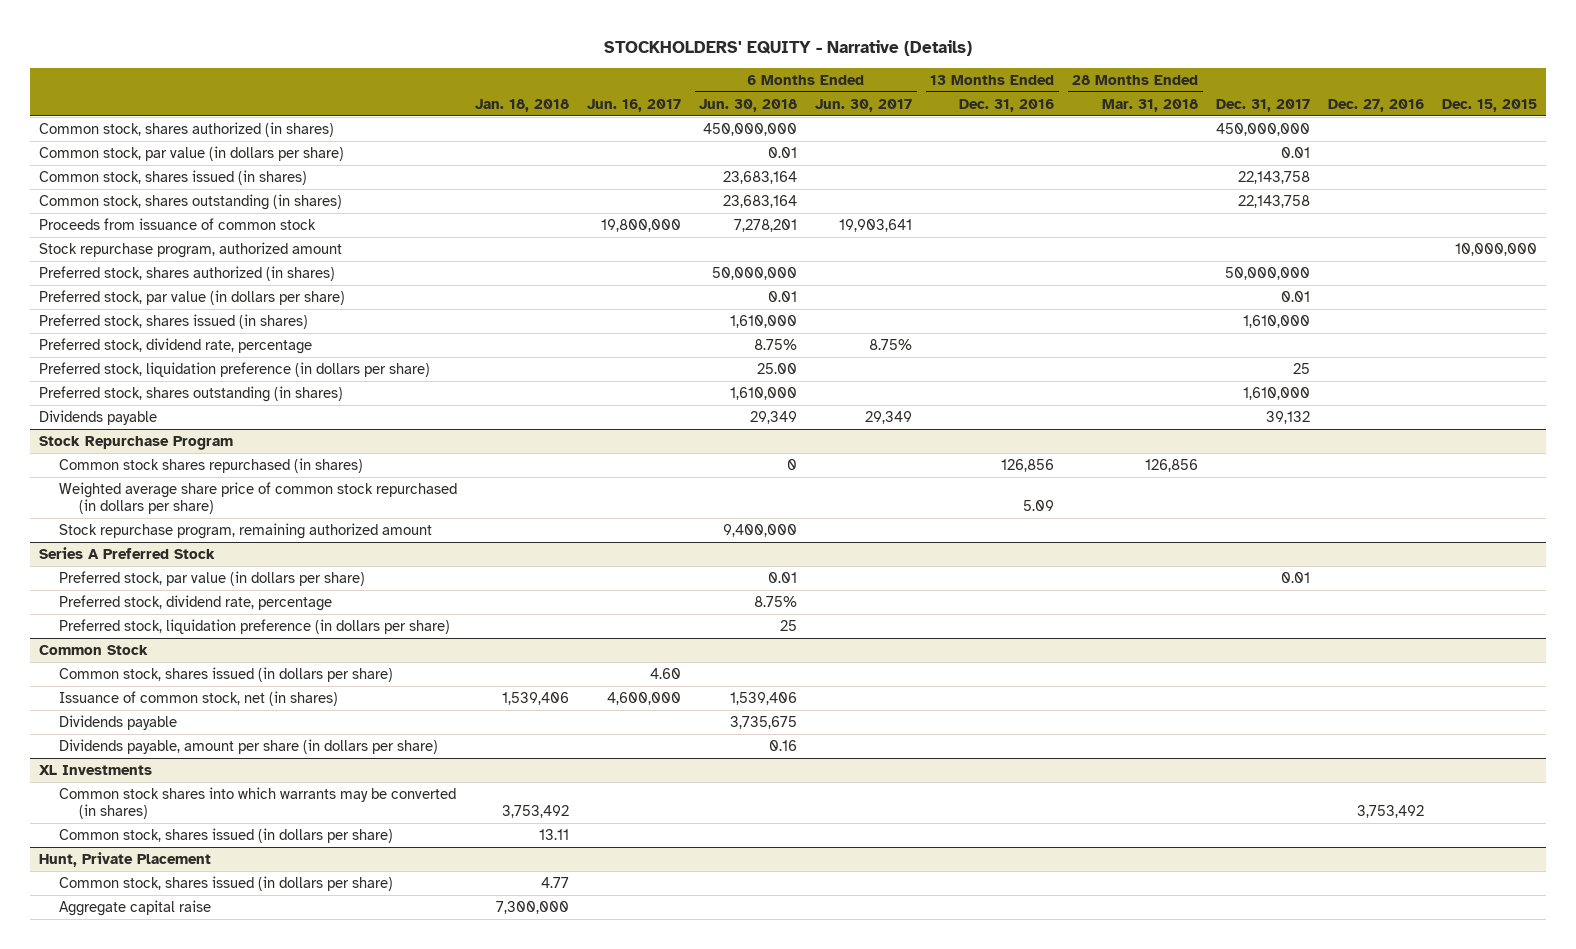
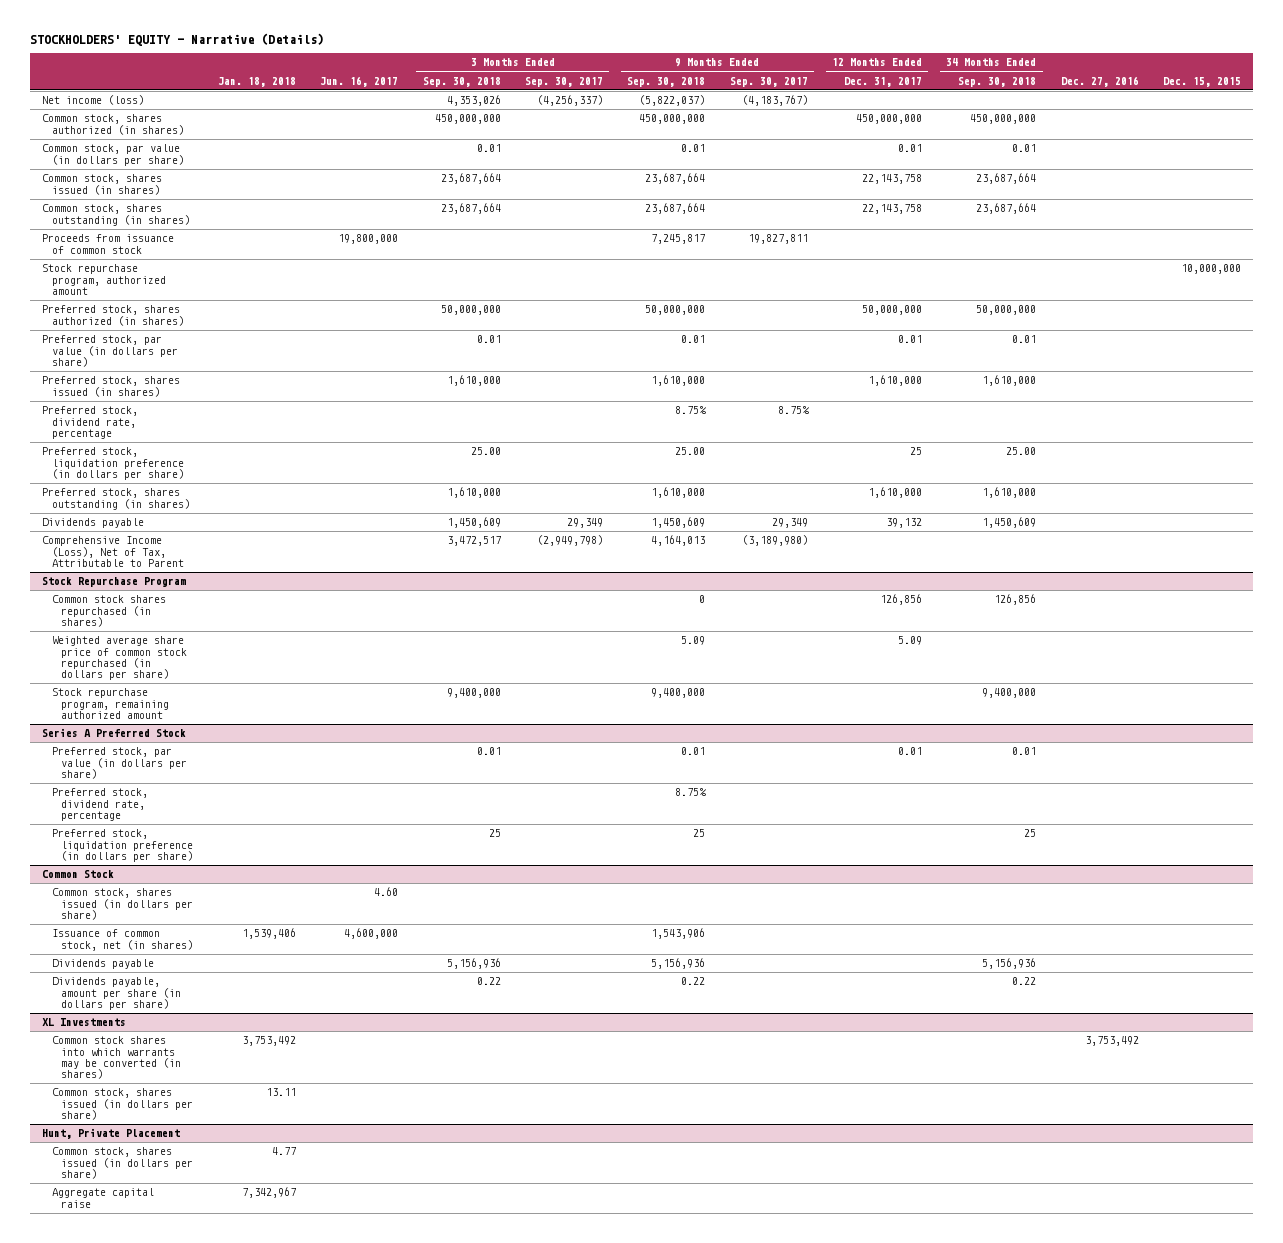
- | Jan. 18, 2018 | Jun. 16, 2017 | 6 Months Ended Jun. 30, 2018 | 6 Months Ended Jun. 30, 2017 | 13 Months Ended Dec. 31, 2016 | 28 Months Ended Mar. 31, 2018 | Dec. 31, 2017 | Dec. 27, 2016 | Dec. 15, 2015
+ | Jan. 18, 2018 | Jun. 16, 2017 | 3 Months Ended Sep. 30, 2018 | 3 Months Ended Sep. 30, 2017 | 9 Months Ended Sep. 30, 2018 | 9 Months Ended Sep. 30, 2017 | 12 Months Ended Dec. 31, 2017 | 34 Months Ended Sep. 30, 2018 | Dec. 27, 2016 | Dec. 15, 2015
+ Net income (loss) | | | 4,353,026 | (4,256,337) | (5,822,037) | (4,183,767) | | | |
+ Comprehensive Income (Loss), Net of Tax, Attributable to Parent | | | 3,472,517 | (2,949,798) | 4,164,013 | (3,189,980) | | | |
@ Hunt, Private Placement
- Aggregate capital raise | 7,300,000 | | | | | | | |
+ Aggregate capital raise | 7,342,967 | | | | | | | | |

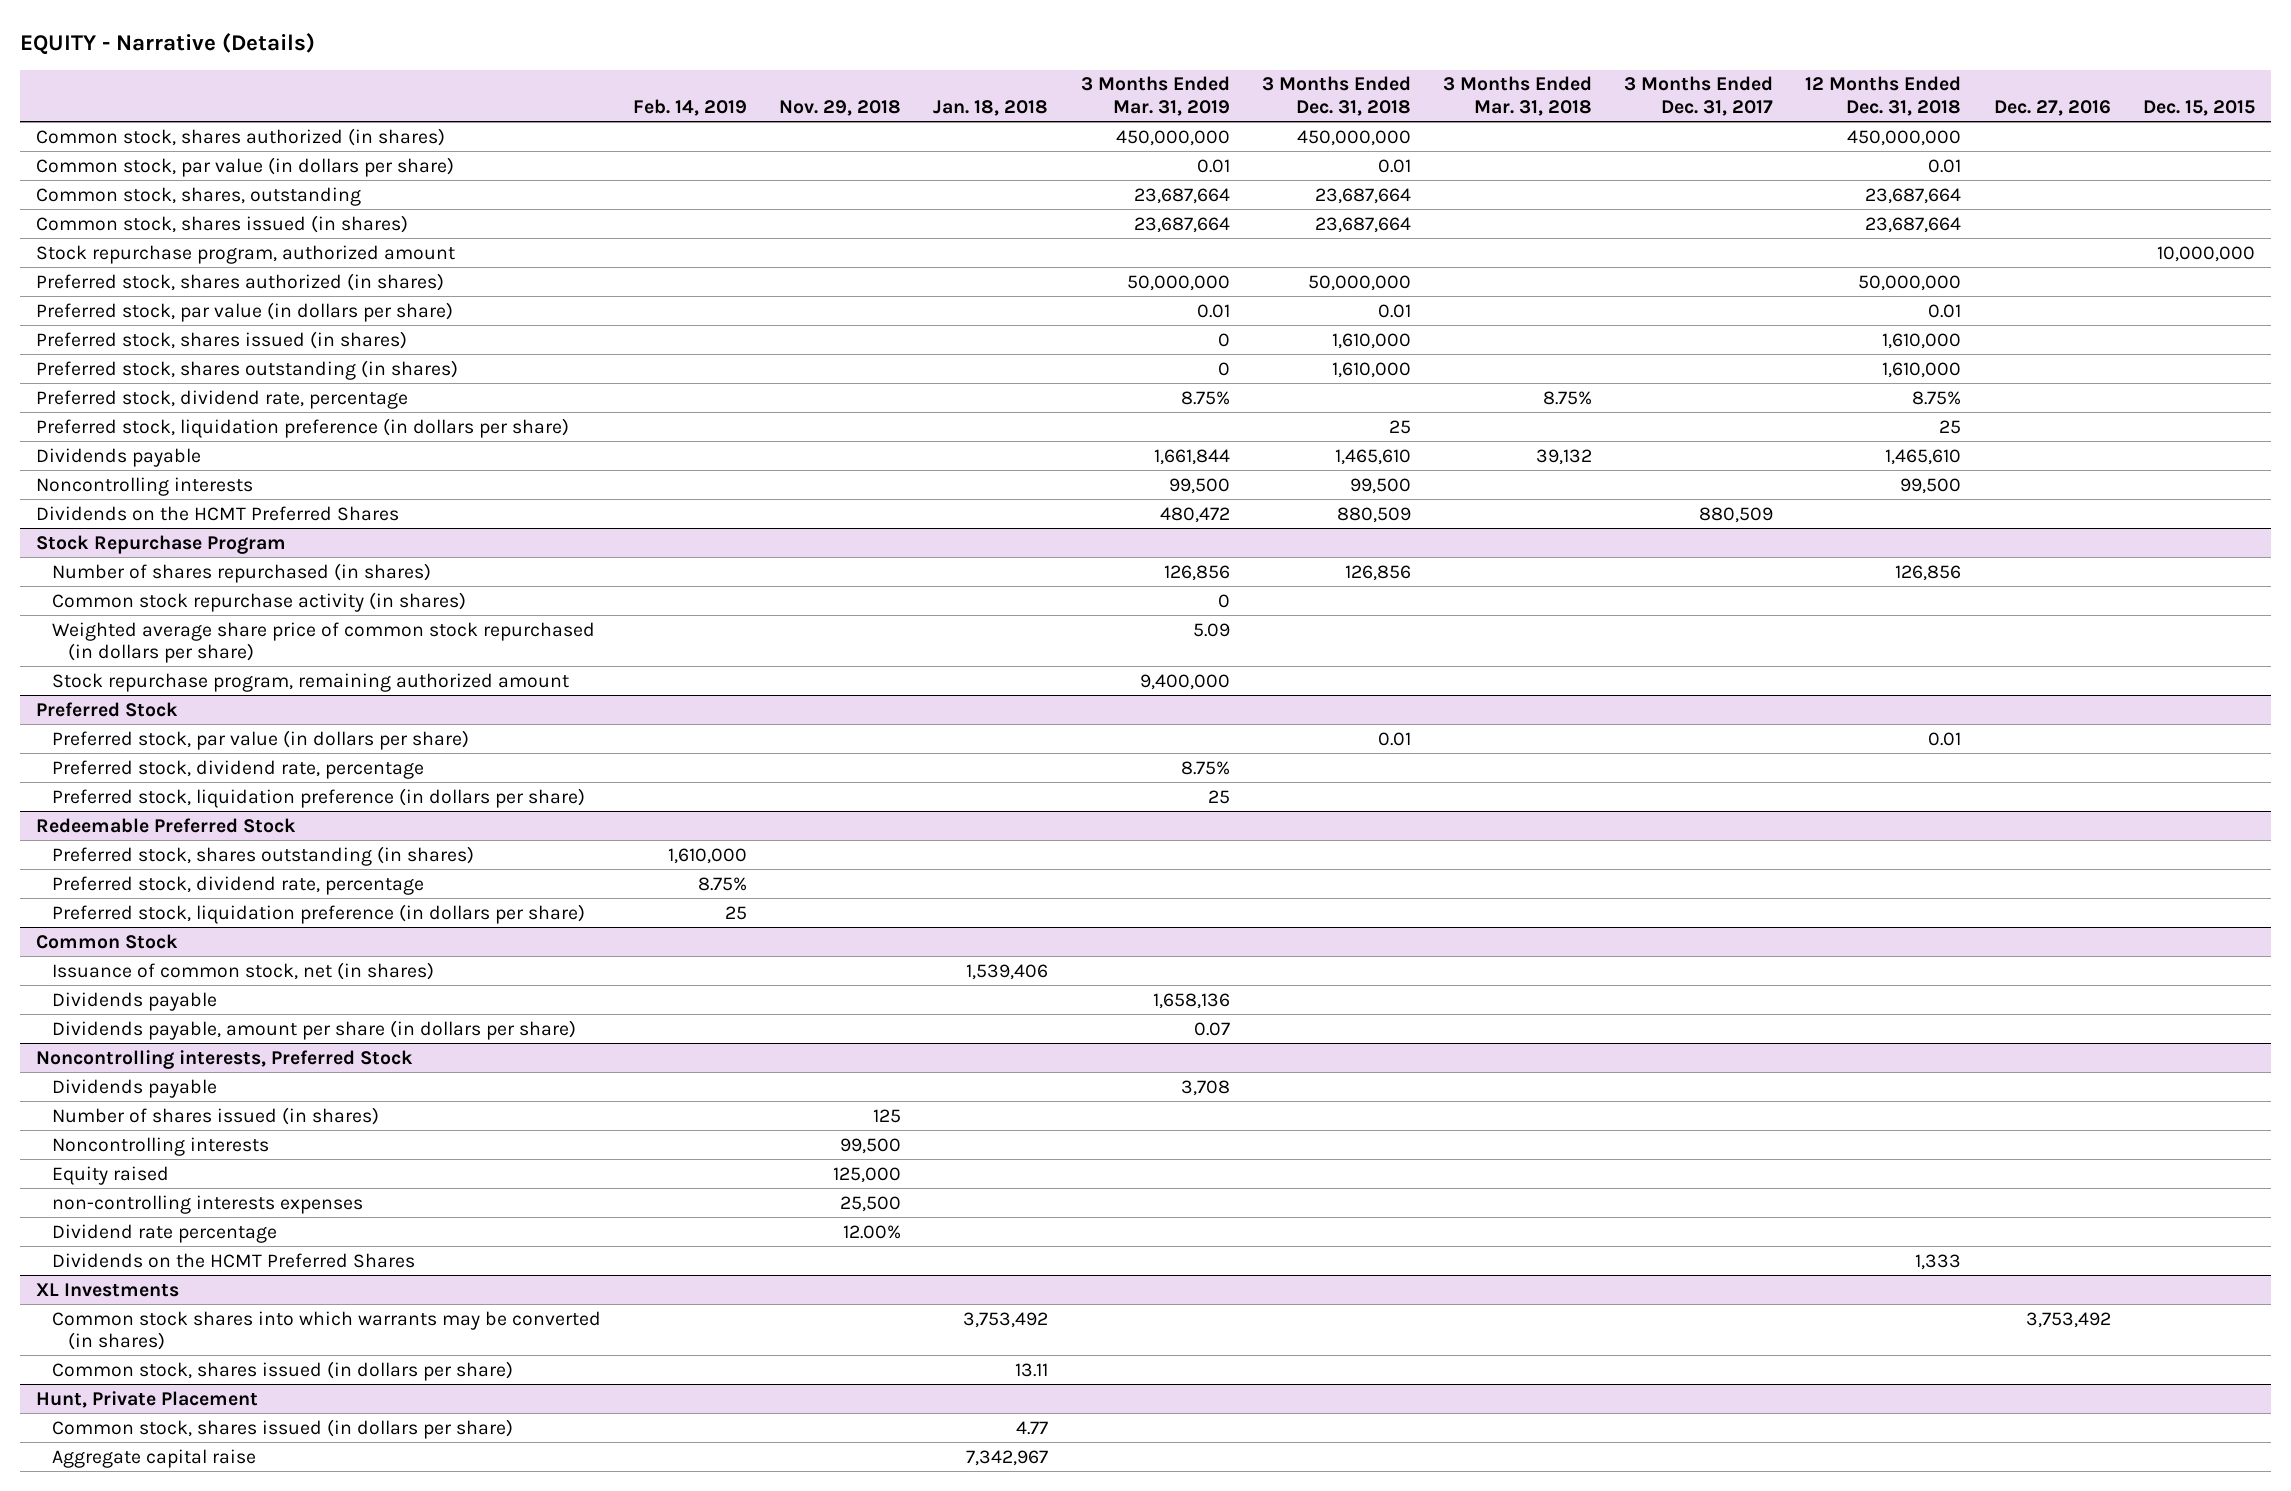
- STOCKHOLDERS' EQUITY - Narrative (Details)
+ EQUITY - Narrative (Details)
- | Jan. 18, 2018 | Jun. 16, 2017 | 3 Months Ended Sep. 30, 2018 | 3 Months Ended Sep. 30, 2017 | 9 Months Ended Sep. 30, 2018 | 9 Months Ended Sep. 30, 2017 | 12 Months Ended Dec. 31, 2017 | 34 Months Ended Sep. 30, 2018 | Dec. 27, 2016 | Dec. 15, 2015
+ | Feb. 14, 2019 | Nov. 29, 2018 | Jan. 18, 2018 | 3 Months Ended Mar. 31, 2019 | 3 Months Ended Dec. 31, 2018 | 3 Months Ended Mar. 31, 2018 | 3 Months Ended Dec. 31, 2017 | 12 Months Ended Dec. 31, 2018 | Dec. 27, 2016 | Dec. 15, 2015
- Net income (loss) | | | 4,353,026 | (4,256,337) | (5,822,037) | (4,183,767) | | | |
+ Common stock, shares, outstanding | | | | 23,687,664 | 23,687,664 | | | 23,687,664 | |
- Common stock, shares outstanding (in shares) | | | 23,687,664 | | 23,687,664 | | 22,143,758 | 23,687,664 | |
- Proceeds from issuance of common stock | | 19,800,000 | | | 7,245,817 | 19,827,811 | | | |
moved up: Preferred stock, shares outstanding (in shares) | | | | 0 | 1,610,000 | | | 1,610,000 | |
- Comprehensive Income (Loss), Net of Tax, Attributable to Parent | | | 3,472,517 | (2,949,798) | 4,164,013 | (3,189,980) | | | |
+ Noncontrolling interests | | | | 99,500 | 99,500 | | | 99,500 | |
+ Dividends on the HCMT Preferred Shares | | | | 480,472 | 880,509 | | 880,509 | | |
@ Stock Repurchase Program
- Common stock shares repurchased (in shares) | | | | | 0 | | 126,856 | 126,856 | |
+ Number of shares repurchased (in shares) | | | | 126,856 | 126,856 | | | 126,856 | |
+ Common stock repurchase activity (in shares) | | | | 0 | | | | | |
- Series A Preferred Stock
+ Preferred Stock
+ Redeemable Preferred Stock
+ Preferred stock, shares outstanding (in shares) | 1,610,000 | | | | | | | | |
+ Preferred stock, dividend rate, percentage | 8.75% | | | | | | | | |
+ Preferred stock, liquidation preference (in dollars per share) | 25 | | | | | | | | |
@ Common Stock
- Common stock, shares issued (in dollars per share) | | 4.60 | | | | | | | |
+ Noncontrolling interests, Preferred Stock
+ Dividends payable | | | | 3,708 | | | | | |
+ Number of shares issued (in shares) | | 125 | | | | | | | |
+ Noncontrolling interests | | 99,500 | | | | | | | |
+ Equity raised | | 125,000 | | | | | | | |
+ non-controlling interests expenses | | 25,500 | | | | | | | |
+ Dividend rate percentage | | 12.00% | | | | | | | |
+ Dividends on the HCMT Preferred Shares | | | | | | | | 1,333 | |

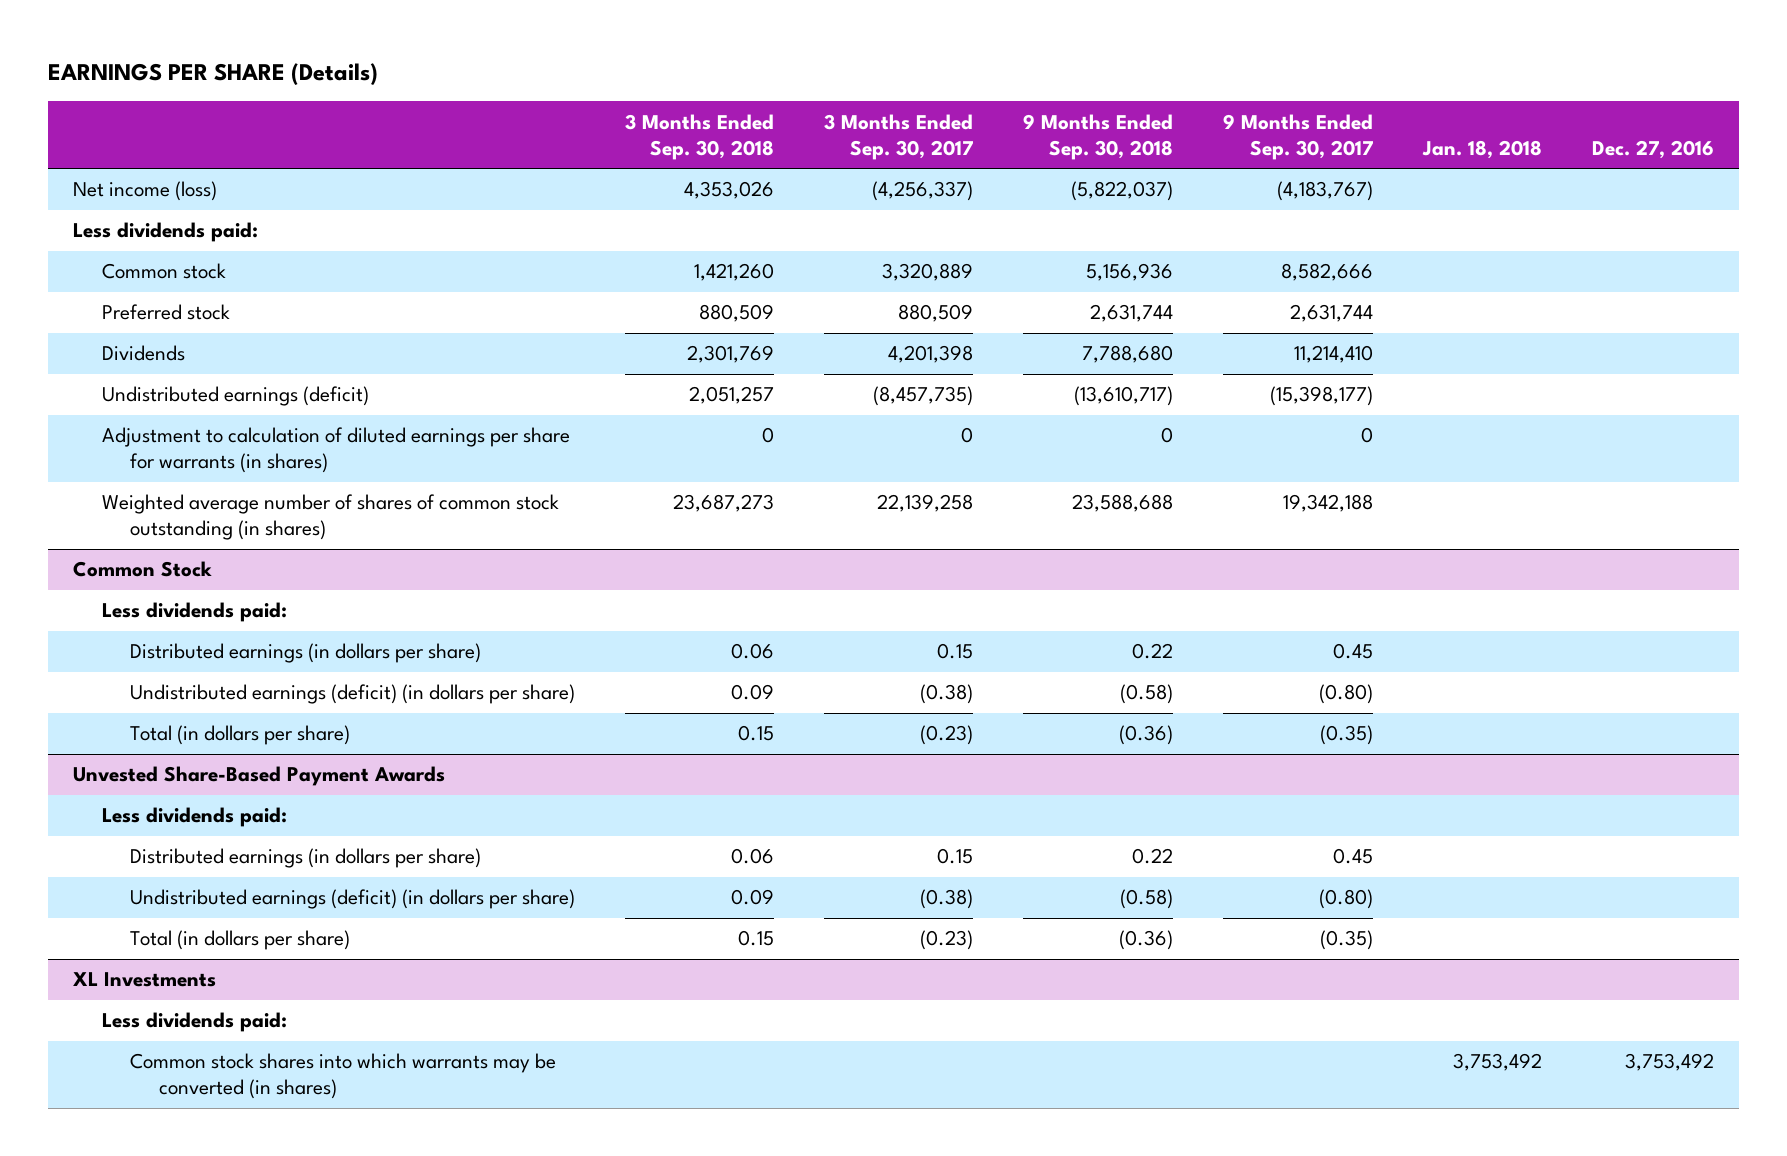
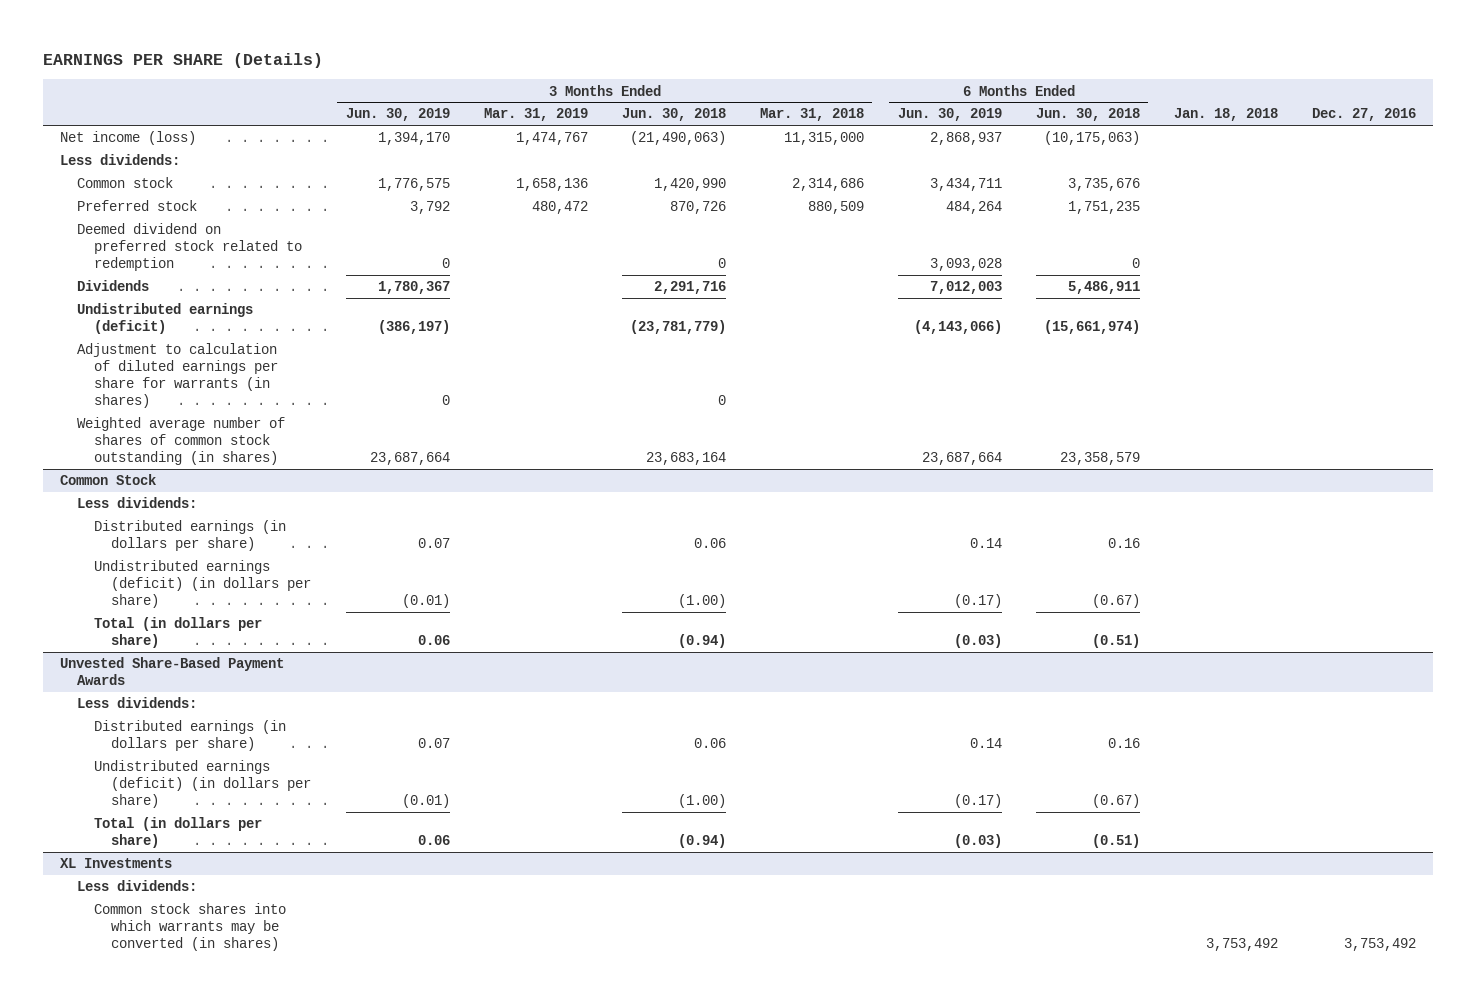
- | 3 Months Ended Sep. 30, 2018 | 3 Months Ended Sep. 30, 2017 | 9 Months Ended Sep. 30, 2018 | 9 Months Ended Sep. 30, 2017 | Jan. 18, 2018 | Dec. 27, 2016
+ | 3 Months Ended Jun. 30, 2019 | 3 Months Ended Mar. 31, 2019 | 3 Months Ended Jun. 30, 2018 | 3 Months Ended Mar. 31, 2018 | 6 Months Ended Jun. 30, 2019 | 6 Months Ended Jun. 30, 2018 | Jan. 18, 2018 | Dec. 27, 2016
- Less dividends paid:
+ Less dividends:
+ Deemed dividend on preferred stock related to redemption | 0 | | 0 | | 3,093,028 | 0 | |
@ Common Stock
- Less dividends paid:
+ Less dividends:
@ Unvested Share-Based Payment Awards
- Less dividends paid:
+ Less dividends:
@ XL Investments
- Less dividends paid:
+ Less dividends:

